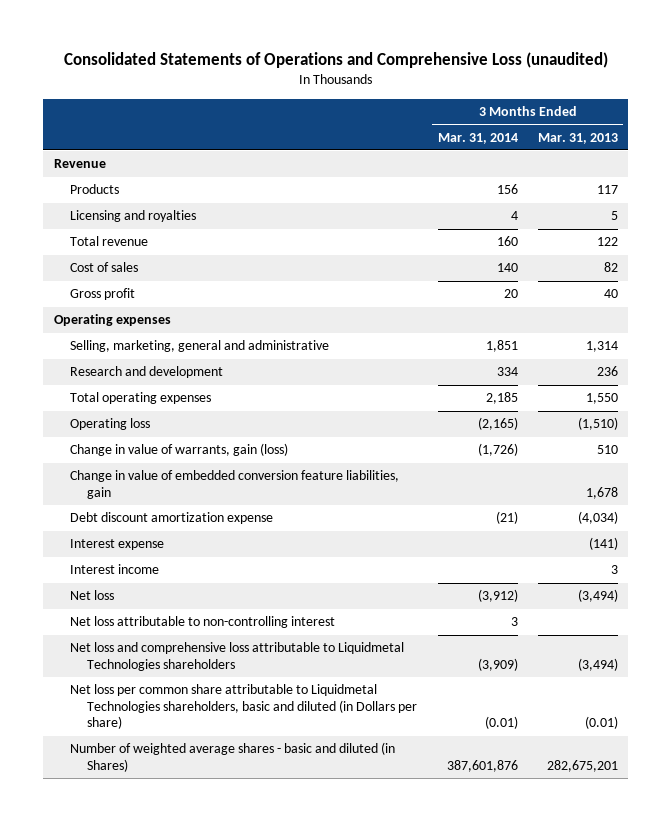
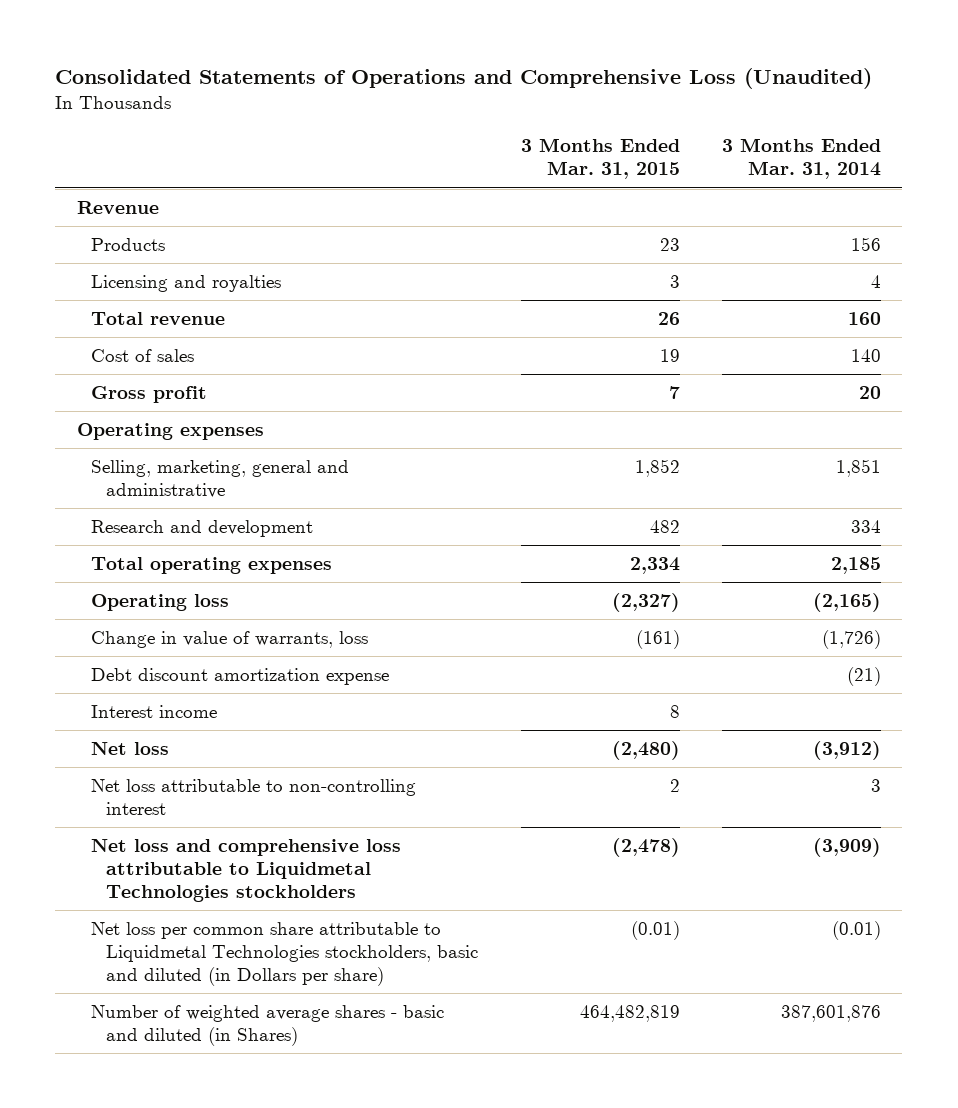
- Consolidated Statements of Operations and Comprehensive Loss (unaudited)
+ Consolidated Statements of Operations and Comprehensive Loss (Unaudited)
- | 3 Months Ended Mar. 31, 2014 | 3 Months Ended Mar. 31, 2013
+ | 3 Months Ended Mar. 31, 2015 | 3 Months Ended Mar. 31, 2014
- Change in value of warrants, gain (loss) | (1,726) | 510
- Change in value of embedded conversion feature liabilities, gain | | 1,678
+ Change in value of warrants, loss | (161) | (1,726)
- Interest expense | | (141)
- Net loss and comprehensive loss attributable to Liquidmetal Technologies shareholders | (3,909) | (3,494)
- Net loss per common share attributable to Liquidmetal Technologies shareholders, basic and diluted (in Dollars per share) | (0.01) | (0.01)
+ Net loss and comprehensive loss attributable to Liquidmetal Technologies stockholders | (2,478) | (3,909)
+ Net loss per common share attributable to Liquidmetal Technologies stockholders, basic and diluted (in Dollars per share) | (0.01) | (0.01)

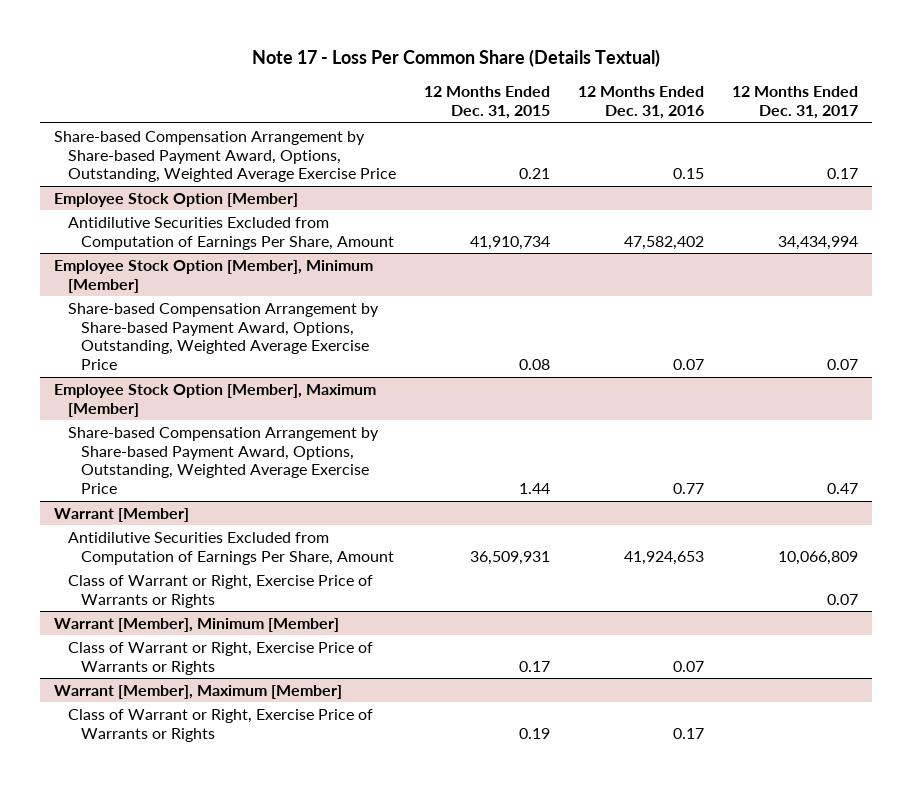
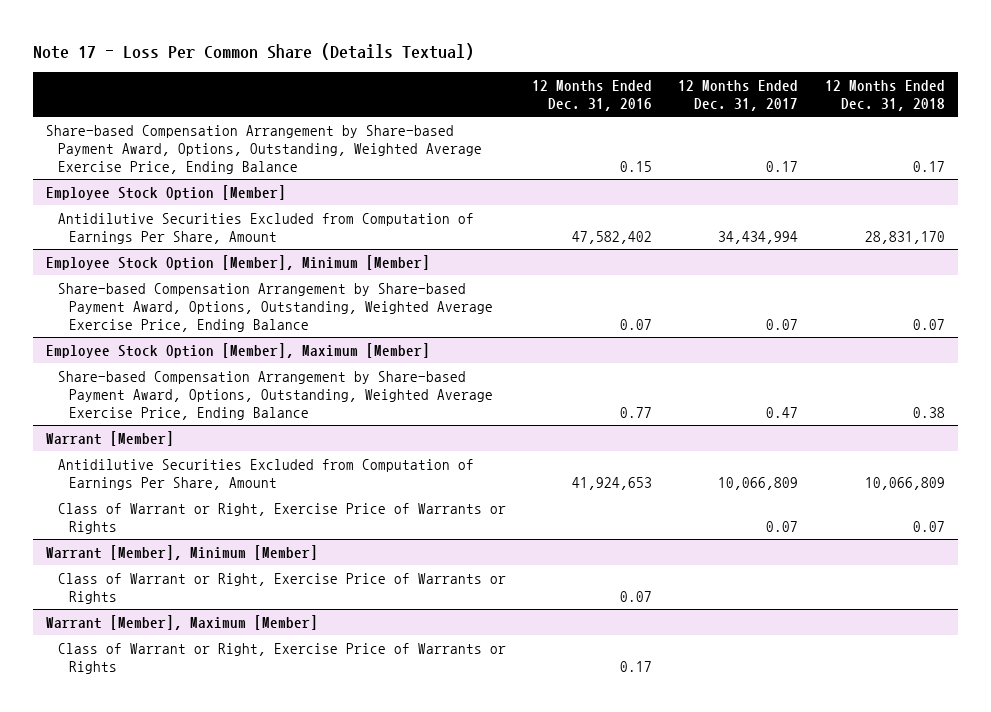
- | 12 Months Ended Dec. 31, 2015 | 12 Months Ended Dec. 31, 2016 | 12 Months Ended Dec. 31, 2017
+ | 12 Months Ended Dec. 31, 2016 | 12 Months Ended Dec. 31, 2017 | 12 Months Ended Dec. 31, 2018
- Share-based Compensation Arrangement by Share-based Payment Award, Options, Outstanding, Weighted Average Exercise Price | 0.21 | 0.15 | 0.17
+ Share-based Compensation Arrangement by Share-based Payment Award, Options, Outstanding, Weighted Average Exercise Price, Ending Balance | 0.15 | 0.17 | 0.17
@ Employee Stock Option [Member], Minimum [Member]
- Share-based Compensation Arrangement by Share-based Payment Award, Options, Outstanding, Weighted Average Exercise Price | 0.08 | 0.07 | 0.07
+ Share-based Compensation Arrangement by Share-based Payment Award, Options, Outstanding, Weighted Average Exercise Price, Ending Balance | 0.07 | 0.07 | 0.07
@ Employee Stock Option [Member], Maximum [Member]
- Share-based Compensation Arrangement by Share-based Payment Award, Options, Outstanding, Weighted Average Exercise Price | 1.44 | 0.77 | 0.47
+ Share-based Compensation Arrangement by Share-based Payment Award, Options, Outstanding, Weighted Average Exercise Price, Ending Balance | 0.77 | 0.47 | 0.38

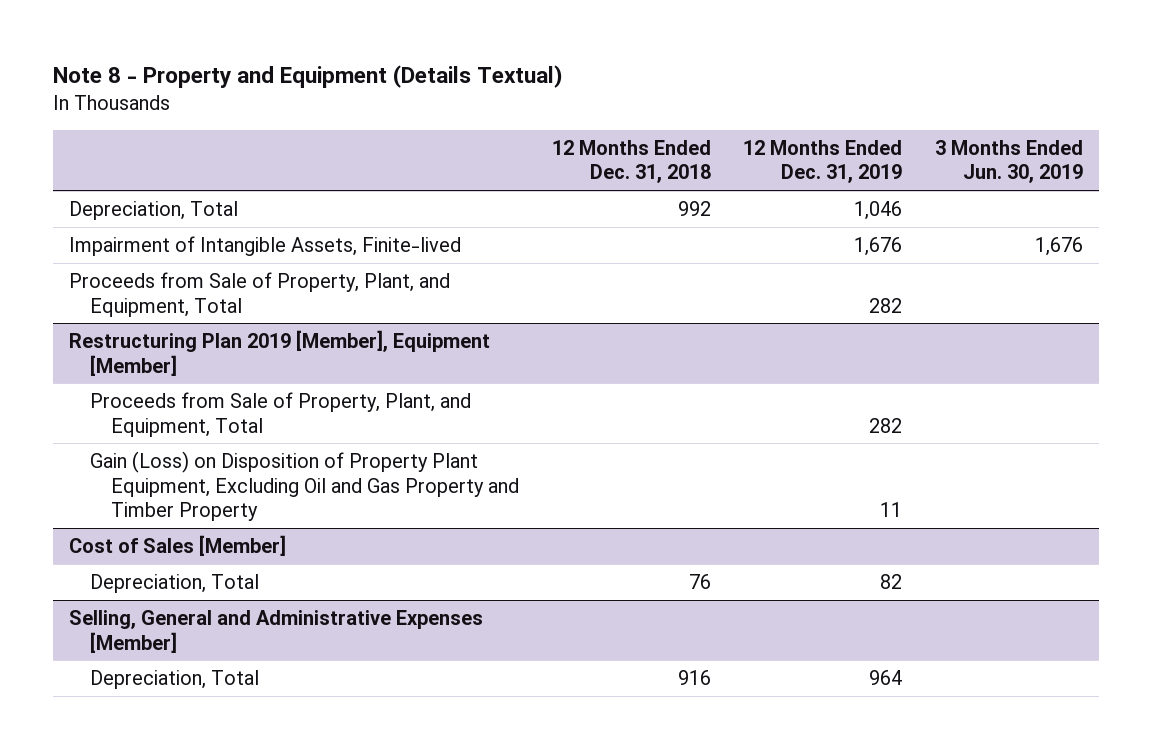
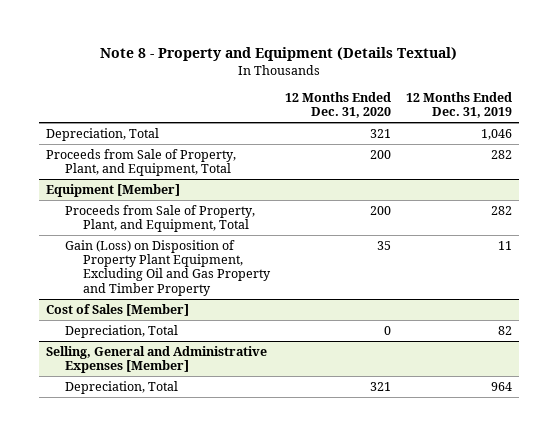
- | 12 Months Ended Dec. 31, 2018 | 12 Months Ended Dec. 31, 2019 | 3 Months Ended Jun. 30, 2019
+ | 12 Months Ended Dec. 31, 2020 | 12 Months Ended Dec. 31, 2019
- Impairment of Intangible Assets, Finite-lived | | 1,676 | 1,676
- Restructuring Plan 2019 [Member], Equipment [Member]
+ Equipment [Member]

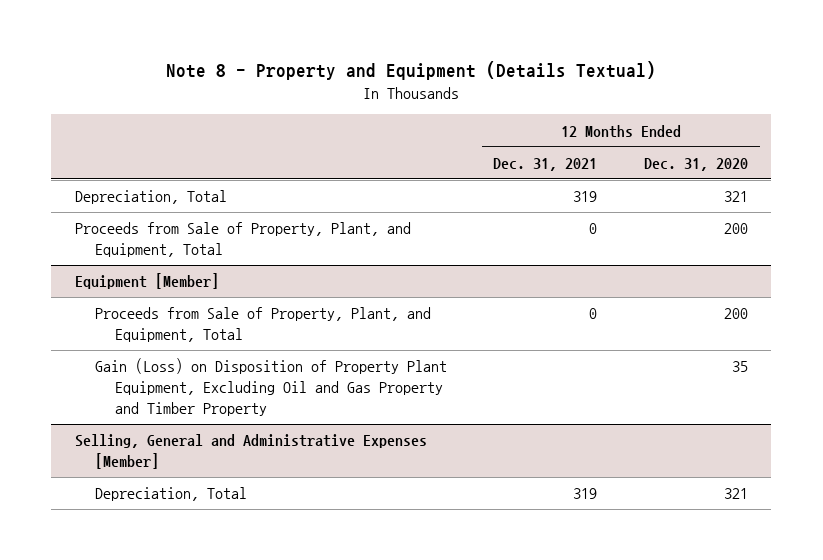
- | 12 Months Ended Dec. 31, 2020 | 12 Months Ended Dec. 31, 2019
+ | 12 Months Ended Dec. 31, 2021 | 12 Months Ended Dec. 31, 2020
- Cost of Sales [Member]
- Depreciation, Total | 0 | 82

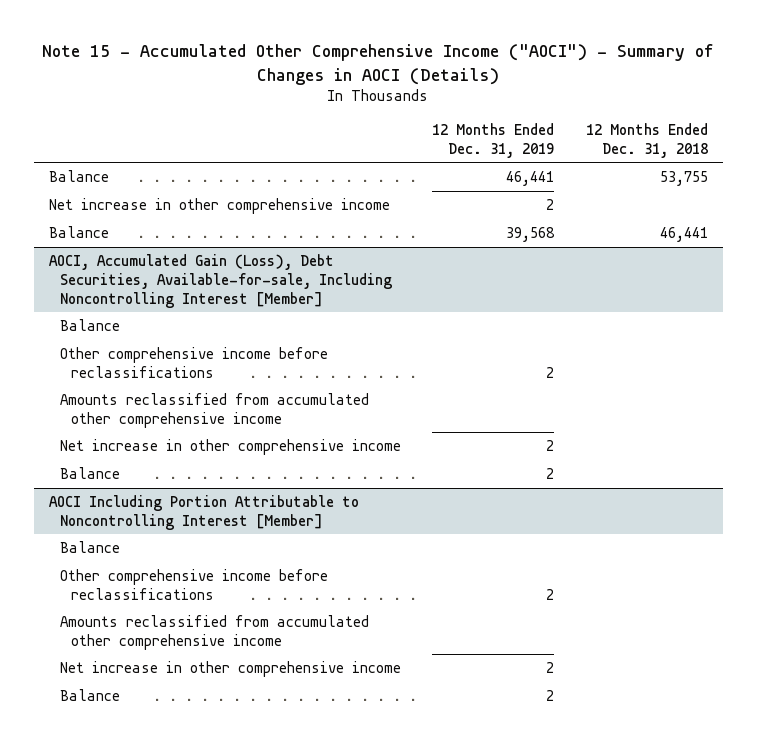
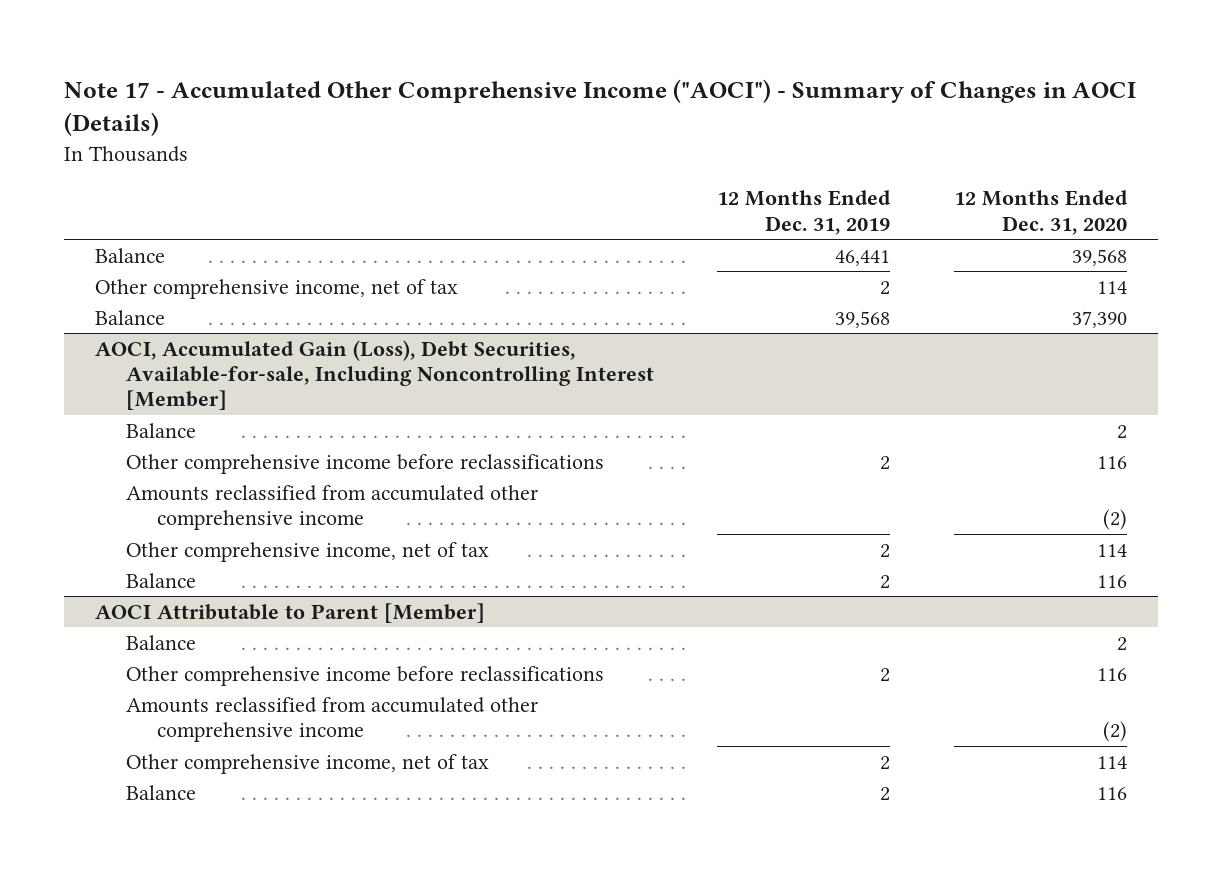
- Note 15 - Accumulated Other Comprehensive Income ("AOCI") - Summary of Changes in AOCI (Details)
+ Note 17 - Accumulated Other Comprehensive Income ("AOCI") - Summary of Changes in AOCI (Details)
- | 12 Months Ended Dec. 31, 2019 | 12 Months Ended Dec. 31, 2018
+ | 12 Months Ended Dec. 31, 2019 | 12 Months Ended Dec. 31, 2020
- Net increase in other comprehensive income | 2 |
+ Other comprehensive income, net of tax | 2 | 114
@ AOCI, Accumulated Gain (Loss), Debt Securities, Available-for-sale, Including Noncontrolling Interest [Member]
- Net increase in other comprehensive income | 2 |
+ Other comprehensive income, net of tax | 2 | 114
- AOCI Including Portion Attributable to Noncontrolling Interest [Member]
+ AOCI Attributable to Parent [Member]
- Net increase in other comprehensive income | 2 |
+ Other comprehensive income, net of tax | 2 | 114

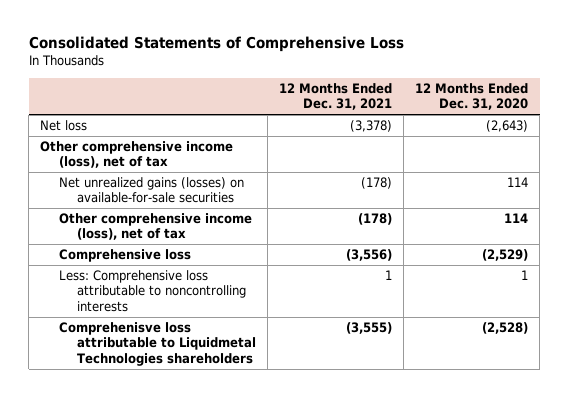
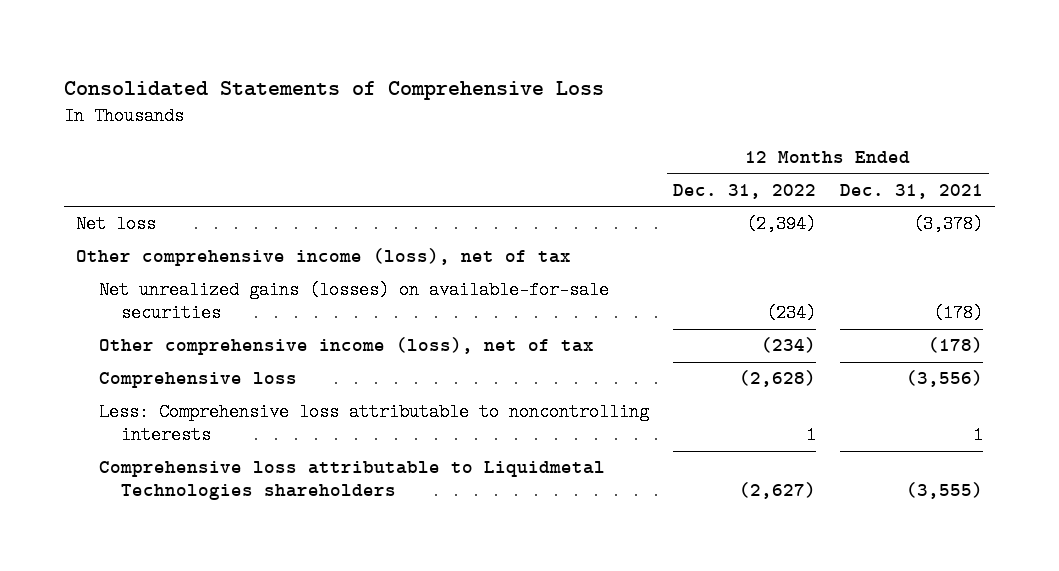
- | 12 Months Ended Dec. 31, 2021 | 12 Months Ended Dec. 31, 2020
+ | 12 Months Ended Dec. 31, 2022 | 12 Months Ended Dec. 31, 2021
- Comprehenisve loss attributable to Liquidmetal Technologies shareholders | (3,555) | (2,528)
+ Comprehensive loss attributable to Liquidmetal Technologies shareholders | (2,627) | (3,555)

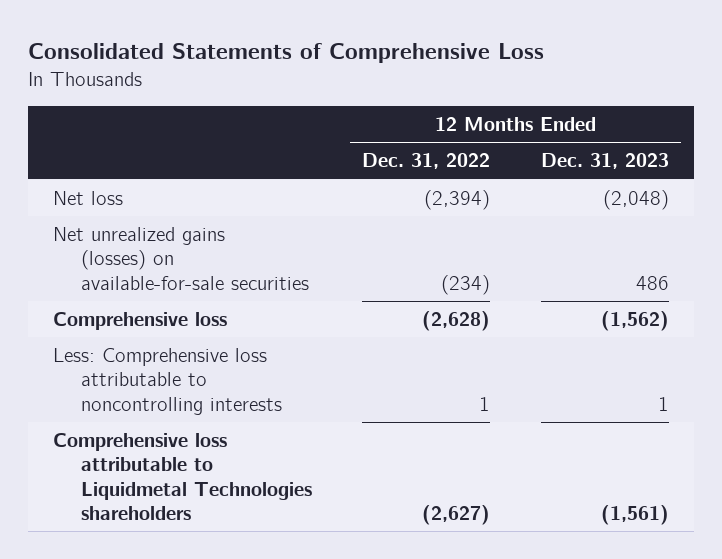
- | 12 Months Ended Dec. 31, 2022 | 12 Months Ended Dec. 31, 2021
+ | 12 Months Ended Dec. 31, 2022 | 12 Months Ended Dec. 31, 2023
- Other comprehensive income (loss), net of tax
- Other comprehensive income (loss), net of tax | (234) | (178)

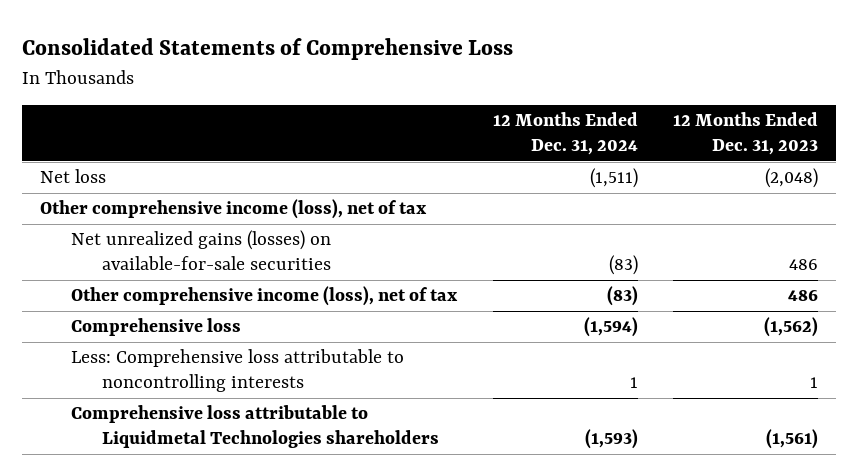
- | 12 Months Ended Dec. 31, 2022 | 12 Months Ended Dec. 31, 2023
+ | 12 Months Ended Dec. 31, 2024 | 12 Months Ended Dec. 31, 2023
+ Other comprehensive income (loss), net of tax
+ Other comprehensive income (loss), net of tax | (83) | 486

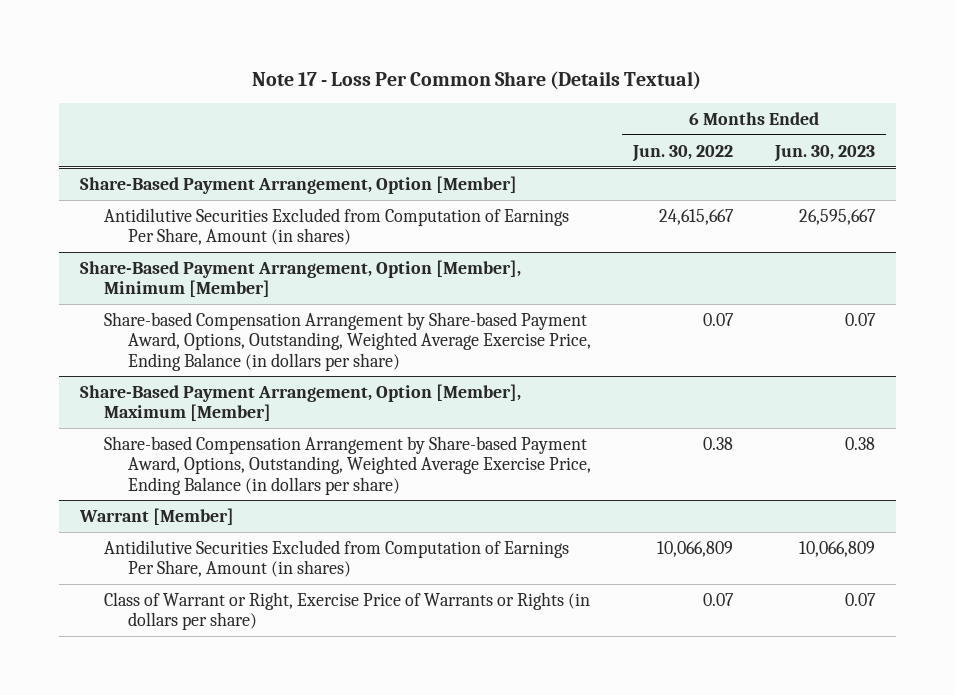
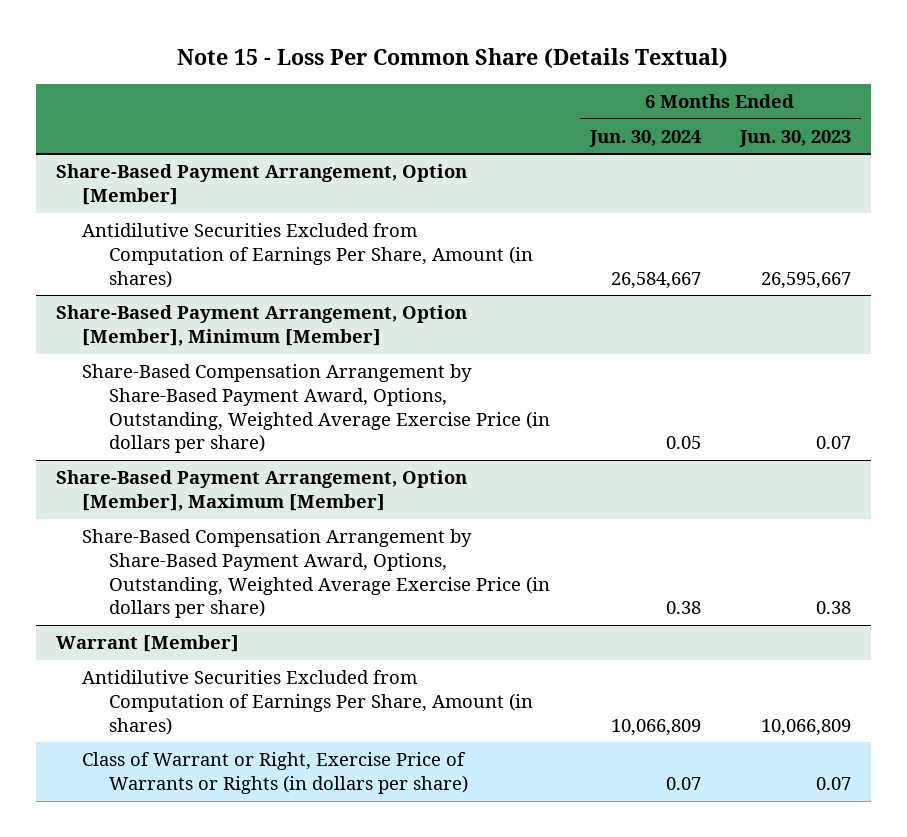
- Note 17 - Loss Per Common Share (Details Textual)
+ Note 15 - Loss Per Common Share (Details Textual)
- | 6 Months Ended Jun. 30, 2022 | 6 Months Ended Jun. 30, 2023
+ | 6 Months Ended Jun. 30, 2024 | 6 Months Ended Jun. 30, 2023
@ Share-Based Payment Arrangement, Option [Member], Minimum [Member]
- Share-based Compensation Arrangement by Share-based Payment Award, Options, Outstanding, Weighted Average Exercise Price, Ending Balance (in dollars per share) | 0.07 | 0.07
+ Share-Based Compensation Arrangement by Share-Based Payment Award, Options, Outstanding, Weighted Average Exercise Price (in dollars per share) | 0.05 | 0.07
@ Share-Based Payment Arrangement, Option [Member], Maximum [Member]
- Share-based Compensation Arrangement by Share-based Payment Award, Options, Outstanding, Weighted Average Exercise Price, Ending Balance (in dollars per share) | 0.38 | 0.38
+ Share-Based Compensation Arrangement by Share-Based Payment Award, Options, Outstanding, Weighted Average Exercise Price (in dollars per share) | 0.38 | 0.38

